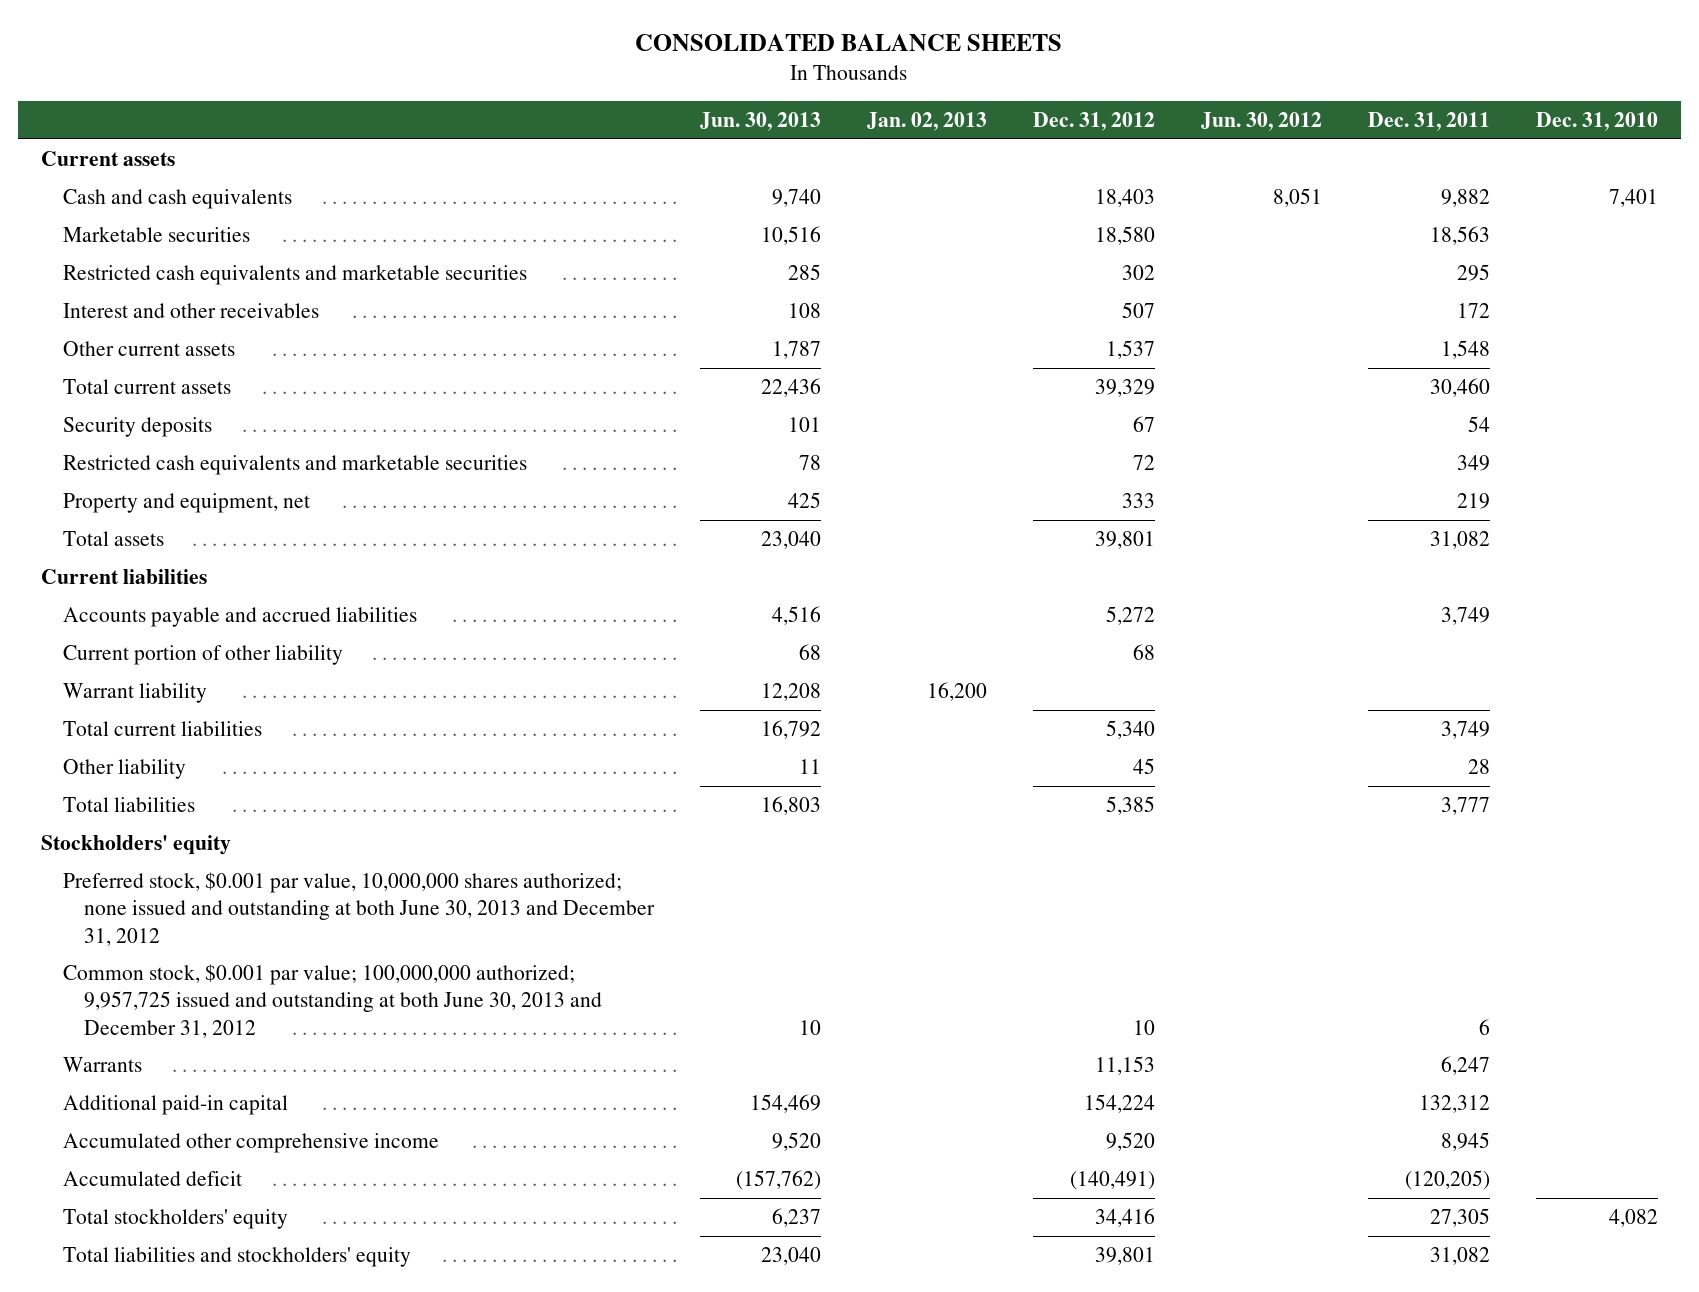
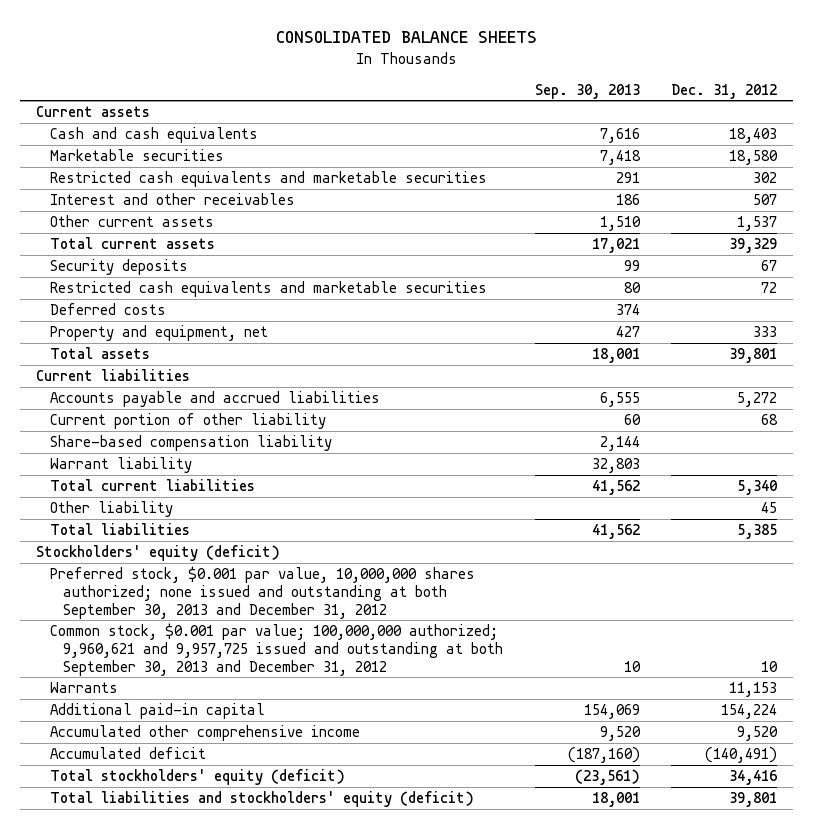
- | Jun. 30, 2013 | Jan. 02, 2013 | Dec. 31, 2012 | Jun. 30, 2012 | Dec. 31, 2011 | Dec. 31, 2010
+ | Sep. 30, 2013 | Dec. 31, 2012
+ Deferred costs | 374 |
+ Share-based compensation liability | 2,144 |
- Stockholders' equity
- Preferred stock, $0.001 par value, 10,000,000 shares authorized; none issued and outstanding at both June 30, 2013 and December 31, 2012
- Common stock, $0.001 par value; 100,000,000 authorized; 9,957,725 issued and outstanding at both June 30, 2013 and December 31, 2012 | 10 | | 10 | | 6 |
+ Stockholders' equity (deficit)
+ Preferred stock, $0.001 par value, 10,000,000 shares authorized; none issued and outstanding at both September 30, 2013 and December 31, 2012
+ Common stock, $0.001 par value; 100,000,000 authorized; 9,960,621 and 9,957,725 issued and outstanding at both September 30, 2013 and December 31, 2012 | 10 | 10
- Total stockholders' equity | 6,237 | | 34,416 | | 27,305 | 4,082
- Total liabilities and stockholders' equity | 23,040 | | 39,801 | | 31,082 |
+ Total stockholders' equity (deficit) | (23,561) | 34,416
+ Total liabilities and stockholders' equity (deficit) | 18,001 | 39,801

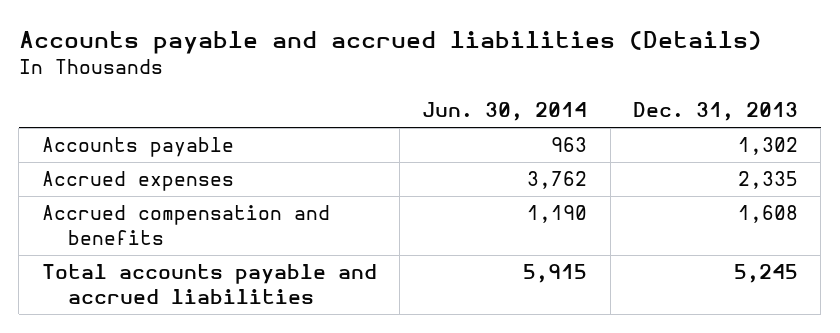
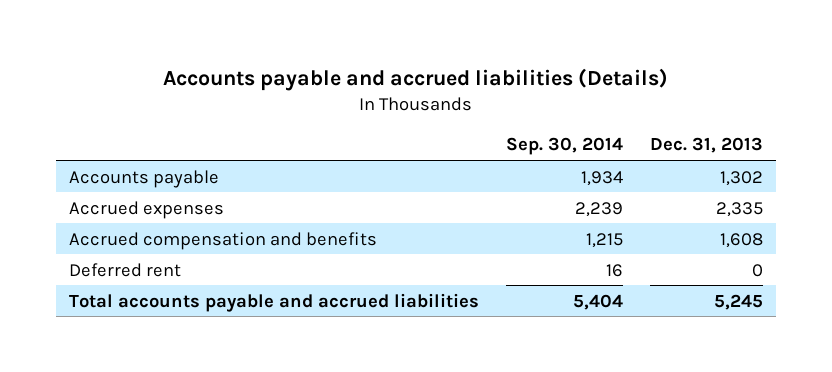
- | Jun. 30, 2014 | Dec. 31, 2013
+ | Sep. 30, 2014 | Dec. 31, 2013
+ Deferred rent | 16 | 0

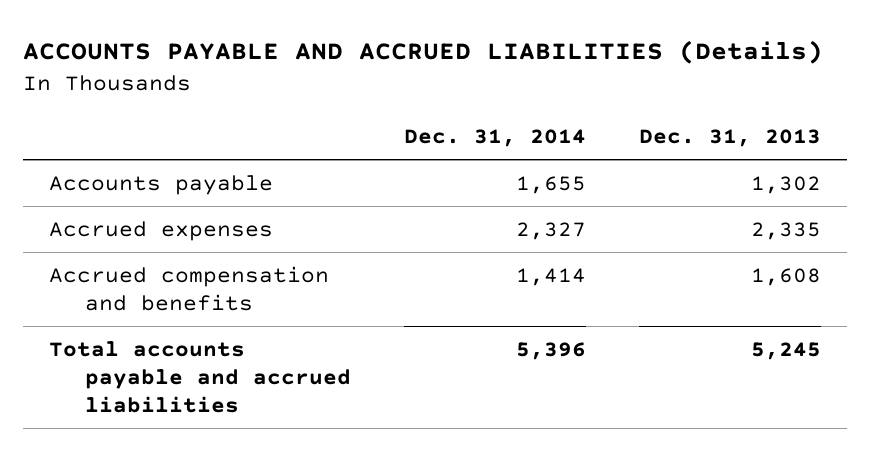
- Accounts payable and accrued liabilities (Details)
+ ACCOUNTS PAYABLE AND ACCRUED LIABILITIES (Details)
- | Sep. 30, 2014 | Dec. 31, 2013
+ | Dec. 31, 2014 | Dec. 31, 2013
- Deferred rent | 16 | 0

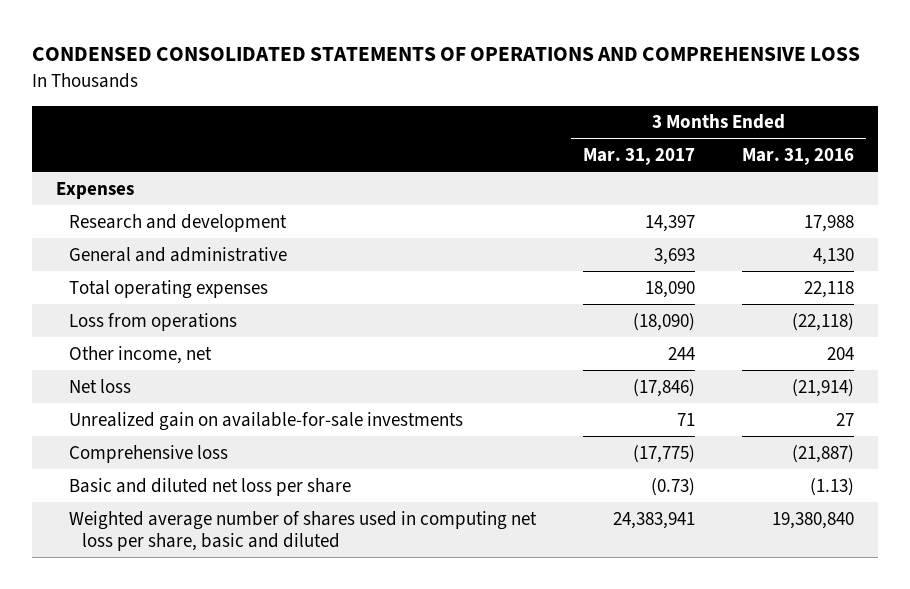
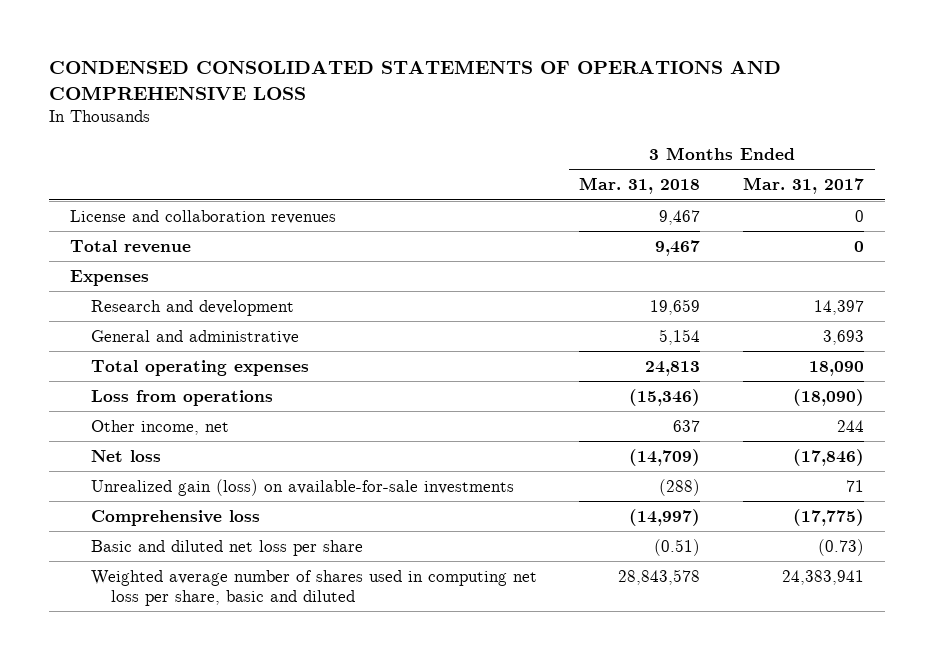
- | 3 Months Ended Mar. 31, 2017 | 3 Months Ended Mar. 31, 2016
+ | 3 Months Ended Mar. 31, 2018 | 3 Months Ended Mar. 31, 2017
+ License and collaboration revenues | 9,467 | 0
+ Total revenue | 9,467 | 0
- Unrealized gain on available-for-sale investments | 71 | 27
+ Unrealized gain (loss) on available-for-sale investments | (288) | 71

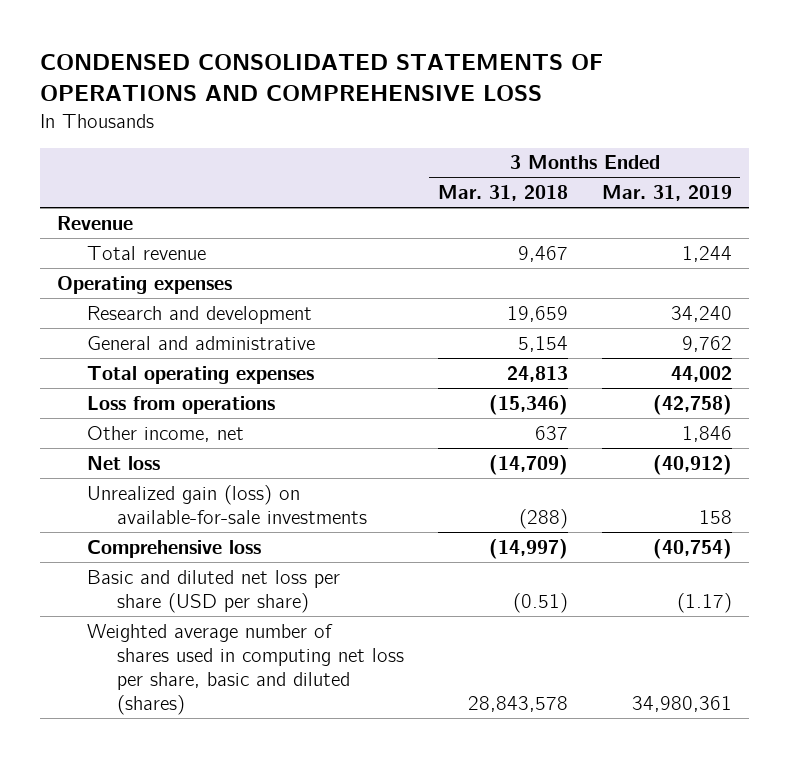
- | 3 Months Ended Mar. 31, 2018 | 3 Months Ended Mar. 31, 2017
+ | 3 Months Ended Mar. 31, 2018 | 3 Months Ended Mar. 31, 2019
- License and collaboration revenues | 9,467 | 0
+ Revenue
- Expenses
+ Operating expenses
- Basic and diluted net loss per share | (0.51) | (0.73)
- Weighted average number of shares used in computing net loss per share, basic and diluted | 28,843,578 | 24,383,941
+ Basic and diluted net loss per share (USD per share) | (0.51) | (1.17)
+ Weighted average number of shares used in computing net loss per share, basic and diluted (shares) | 28,843,578 | 34,980,361

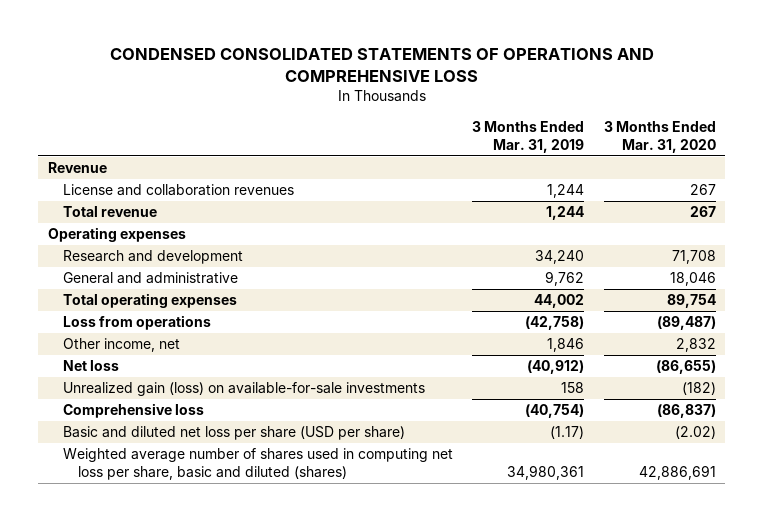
- | 3 Months Ended Mar. 31, 2018 | 3 Months Ended Mar. 31, 2019
+ | 3 Months Ended Mar. 31, 2019 | 3 Months Ended Mar. 31, 2020
+ License and collaboration revenues | 1,244 | 267

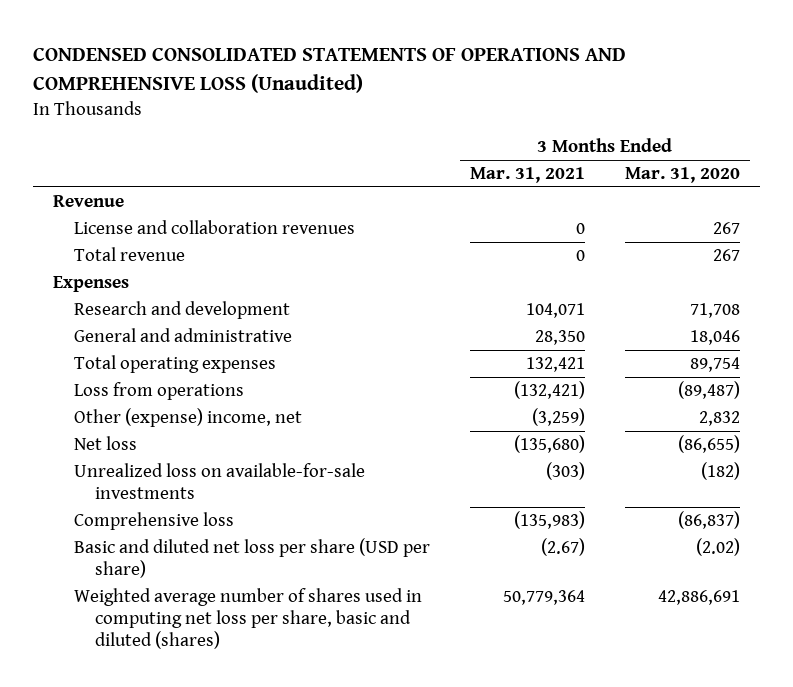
- CONDENSED CONSOLIDATED STATEMENTS OF OPERATIONS AND COMPREHENSIVE LOSS
+ CONDENSED CONSOLIDATED STATEMENTS OF OPERATIONS AND COMPREHENSIVE LOSS (Unaudited)
- | 3 Months Ended Mar. 31, 2019 | 3 Months Ended Mar. 31, 2020
+ | 3 Months Ended Mar. 31, 2021 | 3 Months Ended Mar. 31, 2020
- Operating expenses
+ Expenses
- Other income, net | 1,846 | 2,832
+ Other (expense) income, net | (3,259) | 2,832
- Unrealized gain (loss) on available-for-sale investments | 158 | (182)
+ Unrealized loss on available-for-sale investments | (303) | (182)

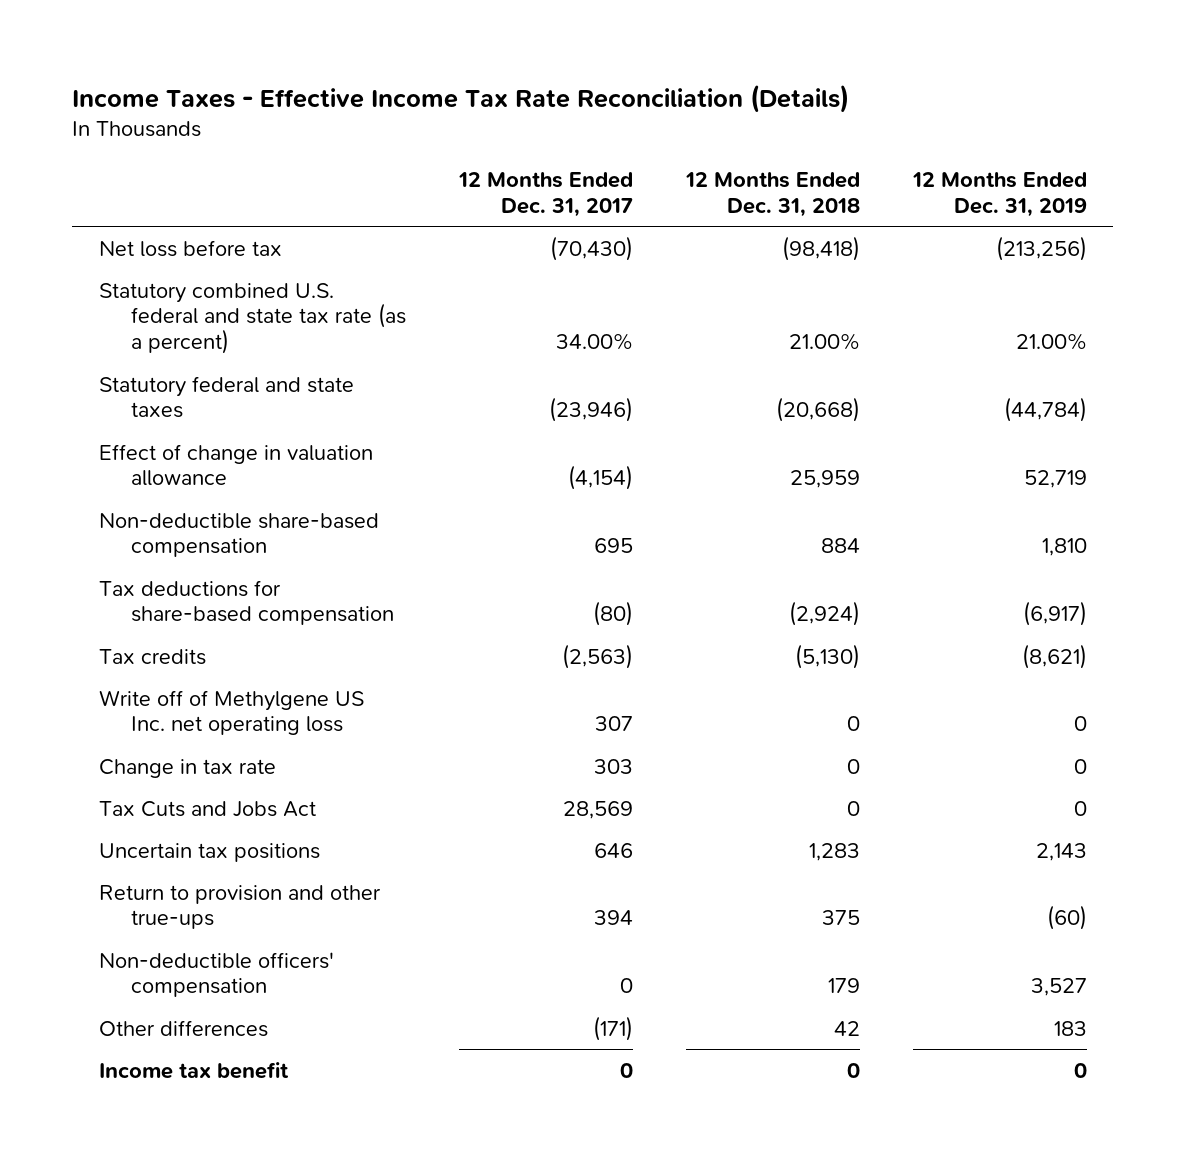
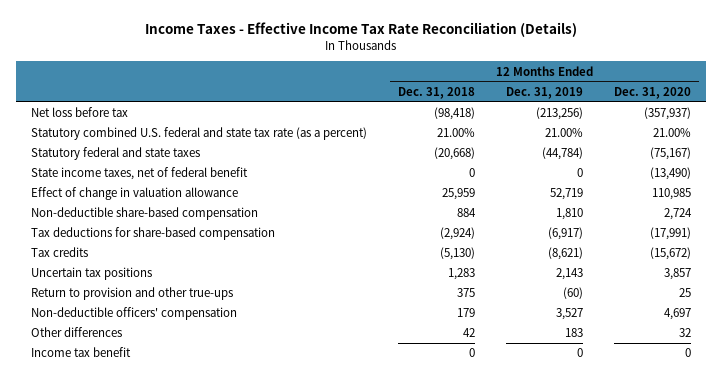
- | 12 Months Ended Dec. 31, 2017 | 12 Months Ended Dec. 31, 2018 | 12 Months Ended Dec. 31, 2019
+ | 12 Months Ended Dec. 31, 2018 | 12 Months Ended Dec. 31, 2019 | 12 Months Ended Dec. 31, 2020
+ State income taxes, net of federal benefit | 0 | 0 | (13,490)
- Write off of Methylgene US Inc. net operating loss | 307 | 0 | 0
- Change in tax rate | 303 | 0 | 0
- Tax Cuts and Jobs Act | 28,569 | 0 | 0

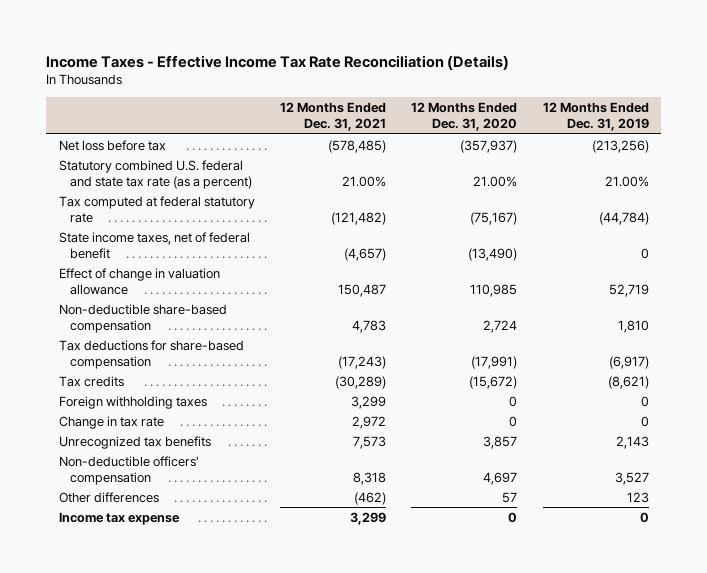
- | 12 Months Ended Dec. 31, 2018 | 12 Months Ended Dec. 31, 2019 | 12 Months Ended Dec. 31, 2020
+ | 12 Months Ended Dec. 31, 2021 | 12 Months Ended Dec. 31, 2020 | 12 Months Ended Dec. 31, 2019
- Statutory federal and state taxes | (20,668) | (44,784) | (75,167)
+ Tax computed at federal statutory rate | (121,482) | (75,167) | (44,784)
- Uncertain tax positions | 1,283 | 2,143 | 3,857
- Return to provision and other true-ups | 375 | (60) | 25
+ Foreign withholding taxes | 3,299 | 0 | 0
+ Change in tax rate | 2,972 | 0 | 0
+ Unrecognized tax benefits | 7,573 | 3,857 | 2,143
- Other differences | 42 | 183 | 32
- Income tax benefit | 0 | 0 | 0
+ Other differences | (462) | 57 | 123
+ Income tax expense | 3,299 | 0 | 0

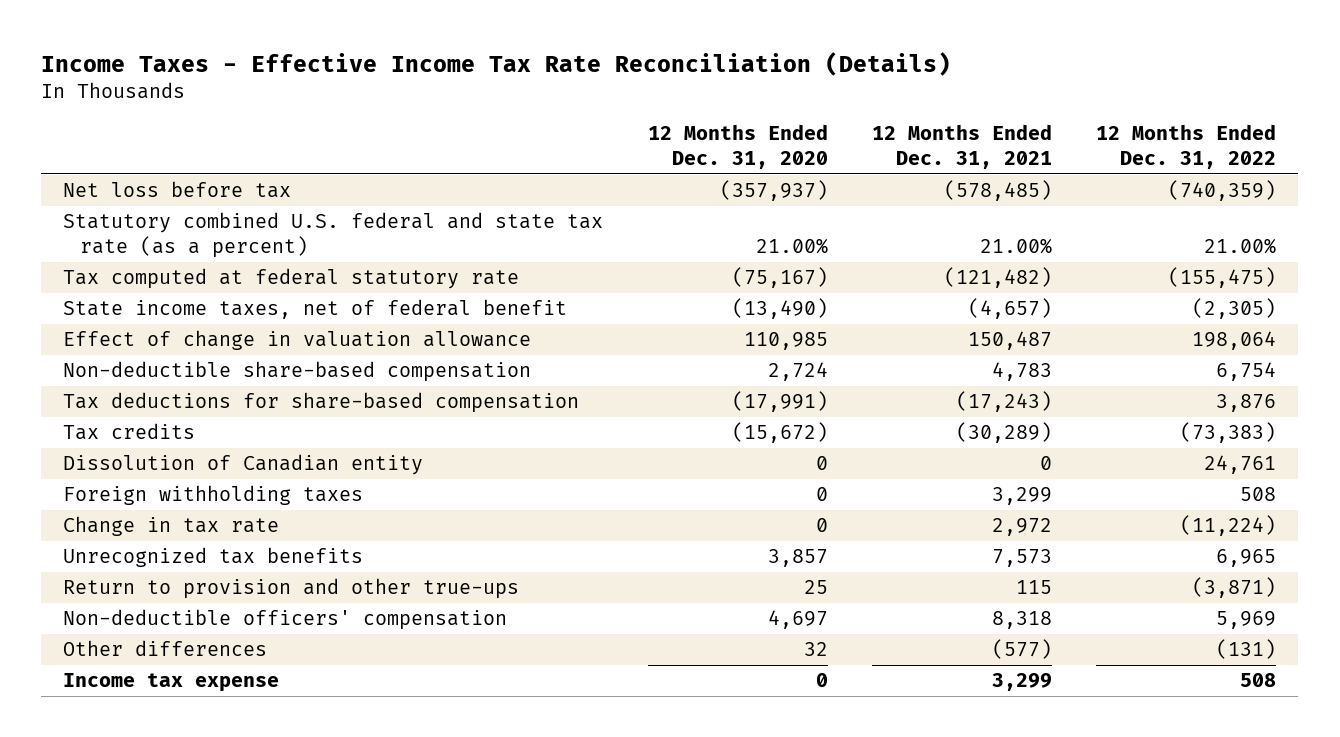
- | 12 Months Ended Dec. 31, 2021 | 12 Months Ended Dec. 31, 2020 | 12 Months Ended Dec. 31, 2019
+ | 12 Months Ended Dec. 31, 2020 | 12 Months Ended Dec. 31, 2021 | 12 Months Ended Dec. 31, 2022
+ Dissolution of Canadian entity | 0 | 0 | 24,761
+ Return to provision and other true-ups | 25 | 115 | (3,871)
- Other differences | (462) | 57 | 123
+ Other differences | 32 | (577) | (131)

